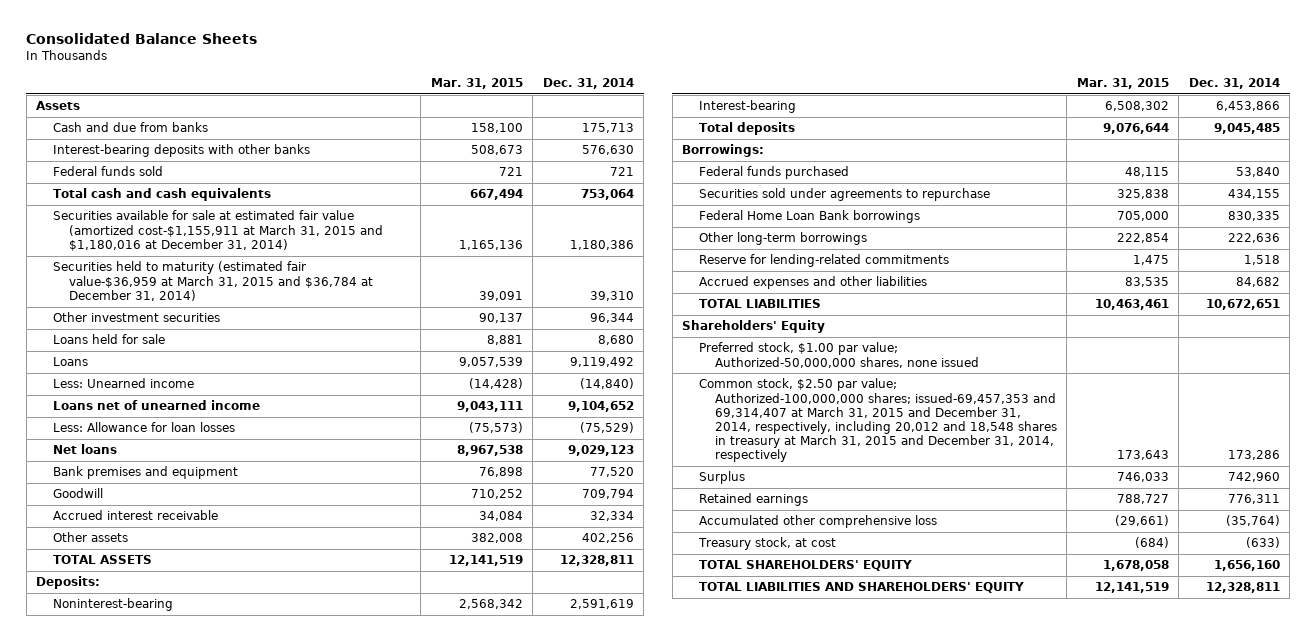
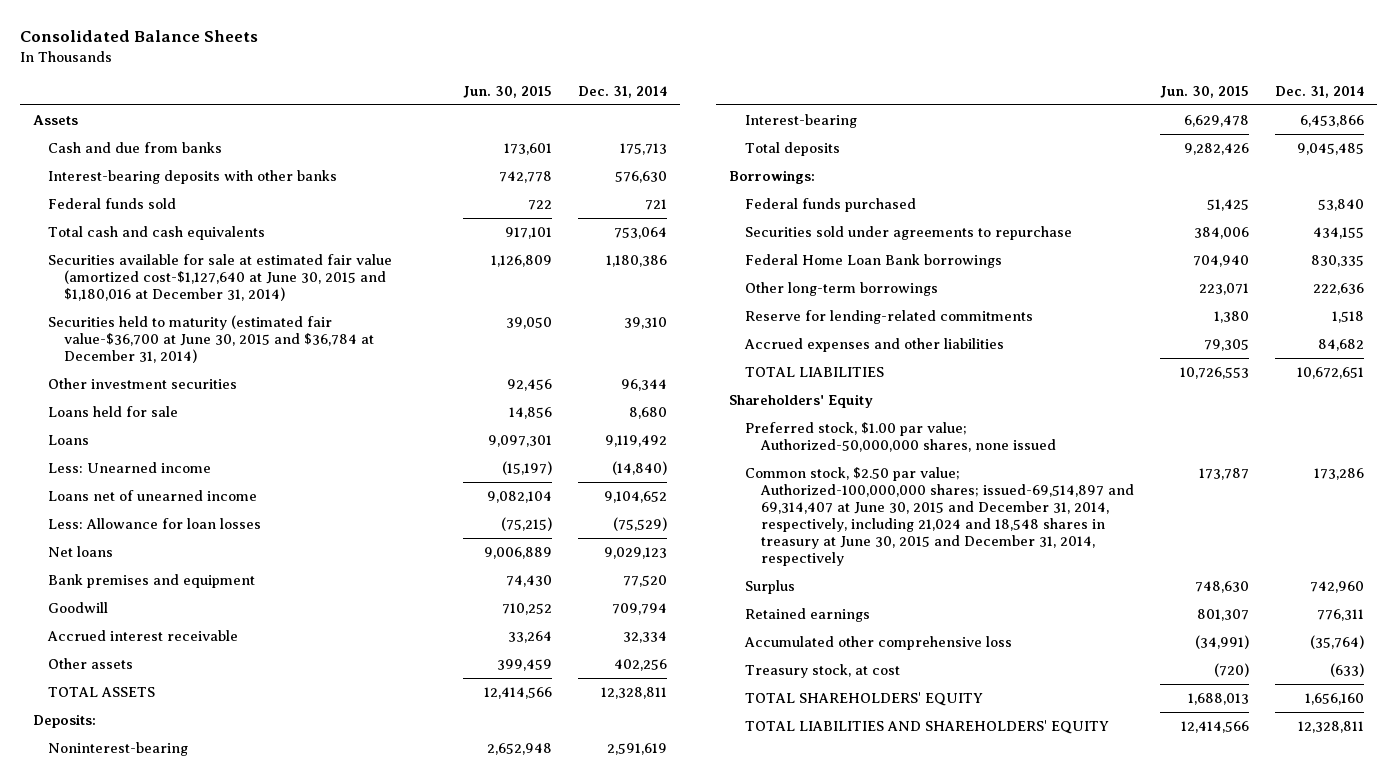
- | Mar. 31, 2015 | Dec. 31, 2014
+ | Jun. 30, 2015 | Dec. 31, 2014
- Securities available for sale at estimated fair value (amortized cost-$1,155,911 at March 31, 2015 and $1,180,016 at December 31, 2014) | 1,165,136 | 1,180,386
- Securities held to maturity (estimated fair value-$36,959 at March 31, 2015 and $36,784 at December 31, 2014) | 39,091 | 39,310
+ Securities available for sale at estimated fair value (amortized cost-$1,127,640 at June 30, 2015 and $1,180,016 at December 31, 2014) | 1,126,809 | 1,180,386
+ Securities held to maturity (estimated fair value-$36,700 at June 30, 2015 and $36,784 at December 31, 2014) | 39,050 | 39,310
- Common stock, $2.50 par value; Authorized-100,000,000 shares; issued-69,457,353 and 69,314,407 at March 31, 2015 and December 31, 2014, respectively, including 20,012 and 18,548 shares in treasury at March 31, 2015 and December 31, 2014, respectively | 173,643 | 173,286
+ Common stock, $2.50 par value; Authorized-100,000,000 shares; issued-69,514,897 and 69,314,407 at June 30, 2015 and December 31, 2014, respectively, including 21,024 and 18,548 shares in treasury at June 30, 2015 and December 31, 2014, respectively | 173,787 | 173,286

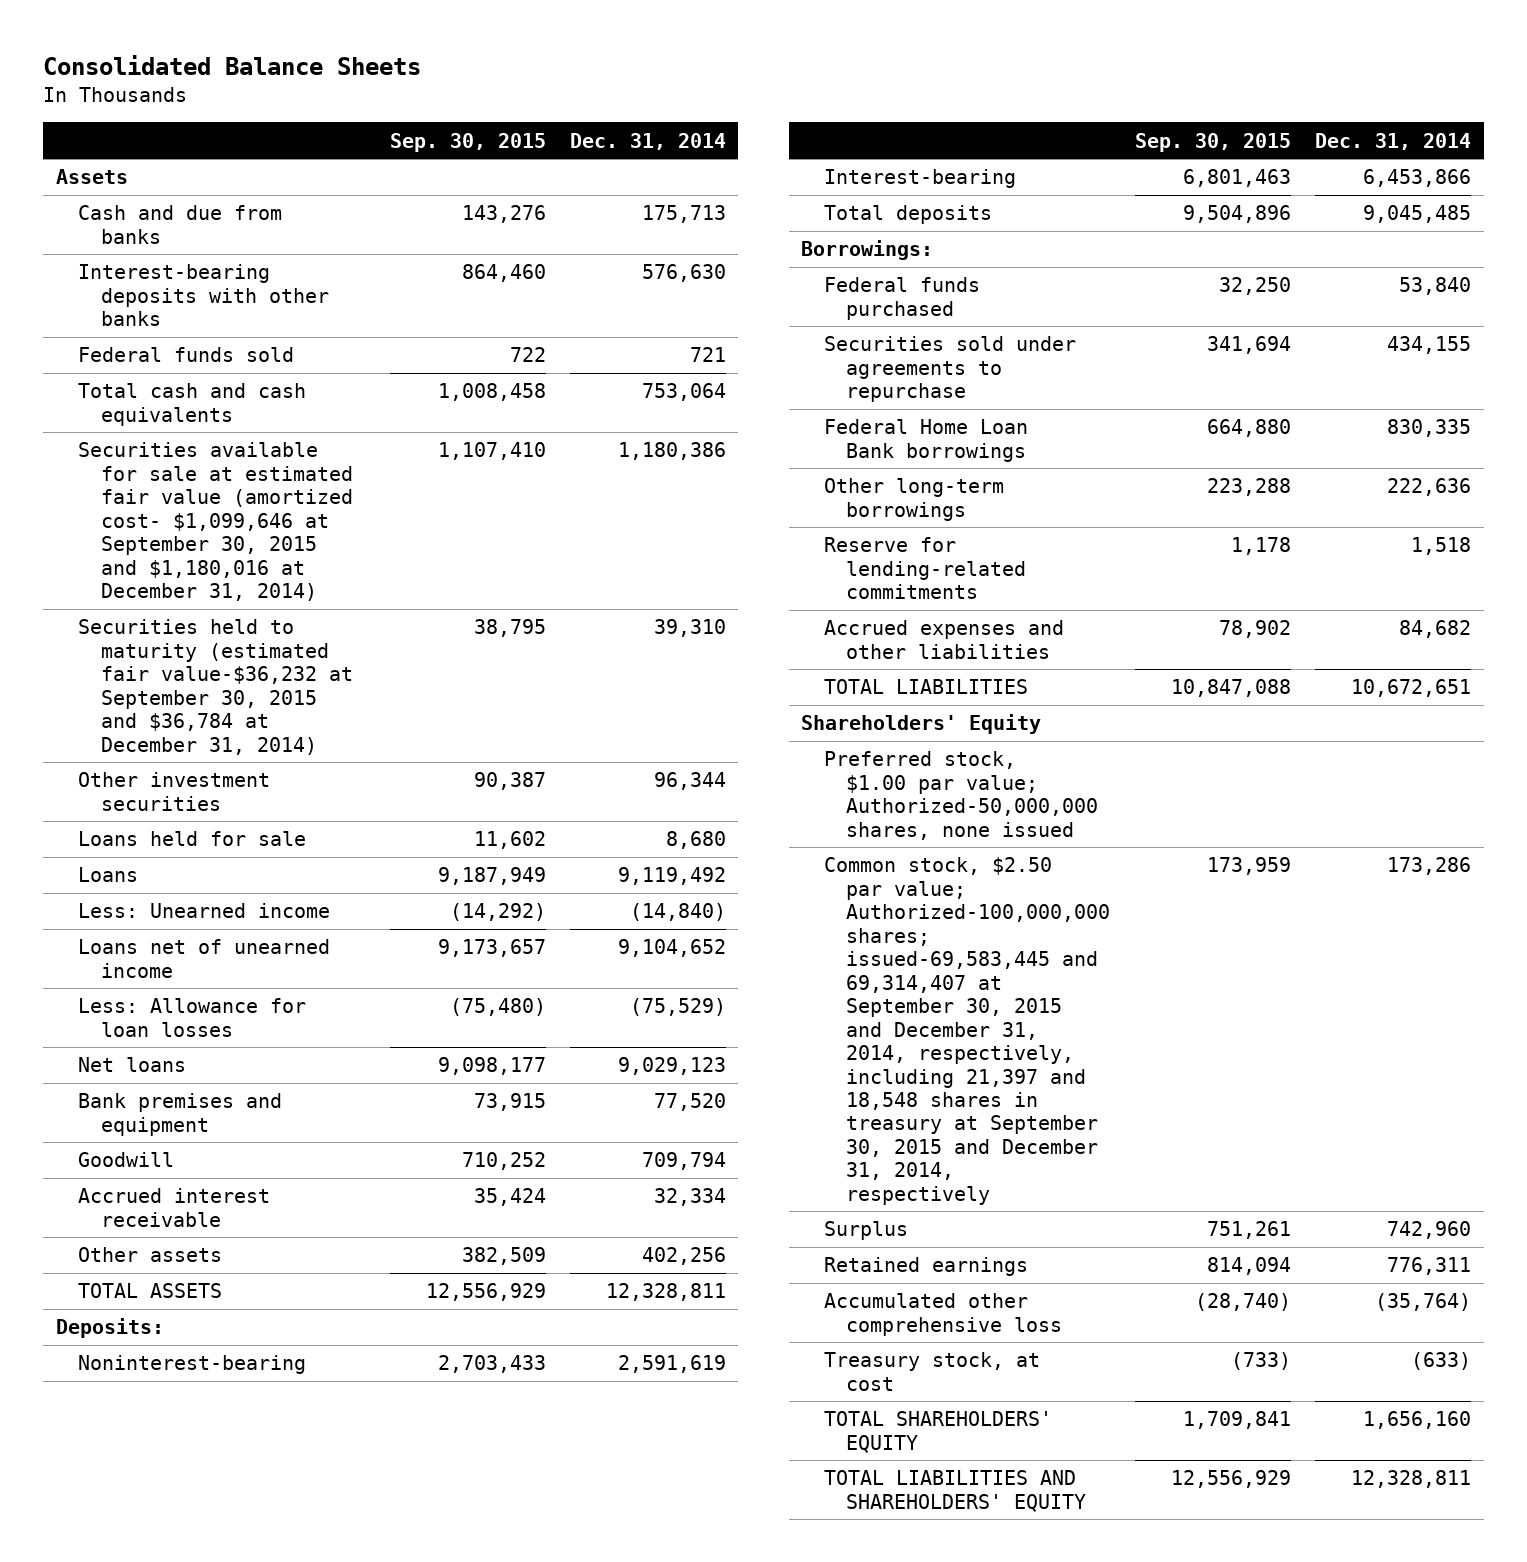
- | Jun. 30, 2015 | Dec. 31, 2014
+ | Sep. 30, 2015 | Dec. 31, 2014
- Securities available for sale at estimated fair value (amortized cost-$1,127,640 at June 30, 2015 and $1,180,016 at December 31, 2014) | 1,126,809 | 1,180,386
- Securities held to maturity (estimated fair value-$36,700 at June 30, 2015 and $36,784 at December 31, 2014) | 39,050 | 39,310
+ Securities available for sale at estimated fair value (amortized cost- $1,099,646 at September 30, 2015 and $1,180,016 at December 31, 2014) | 1,107,410 | 1,180,386
+ Securities held to maturity (estimated fair value-$36,232 at September 30, 2015 and $36,784 at December 31, 2014) | 38,795 | 39,310
- Common stock, $2.50 par value; Authorized-100,000,000 shares; issued-69,514,897 and 69,314,407 at June 30, 2015 and December 31, 2014, respectively, including 21,024 and 18,548 shares in treasury at June 30, 2015 and December 31, 2014, respectively | 173,787 | 173,286
+ Common stock, $2.50 par value; Authorized-100,000,000 shares; issued-69,583,445 and 69,314,407 at September 30, 2015 and December 31, 2014, respectively, including 21,397 and 18,548 shares in treasury at September 30, 2015 and December 31, 2014, respectively | 173,959 | 173,286

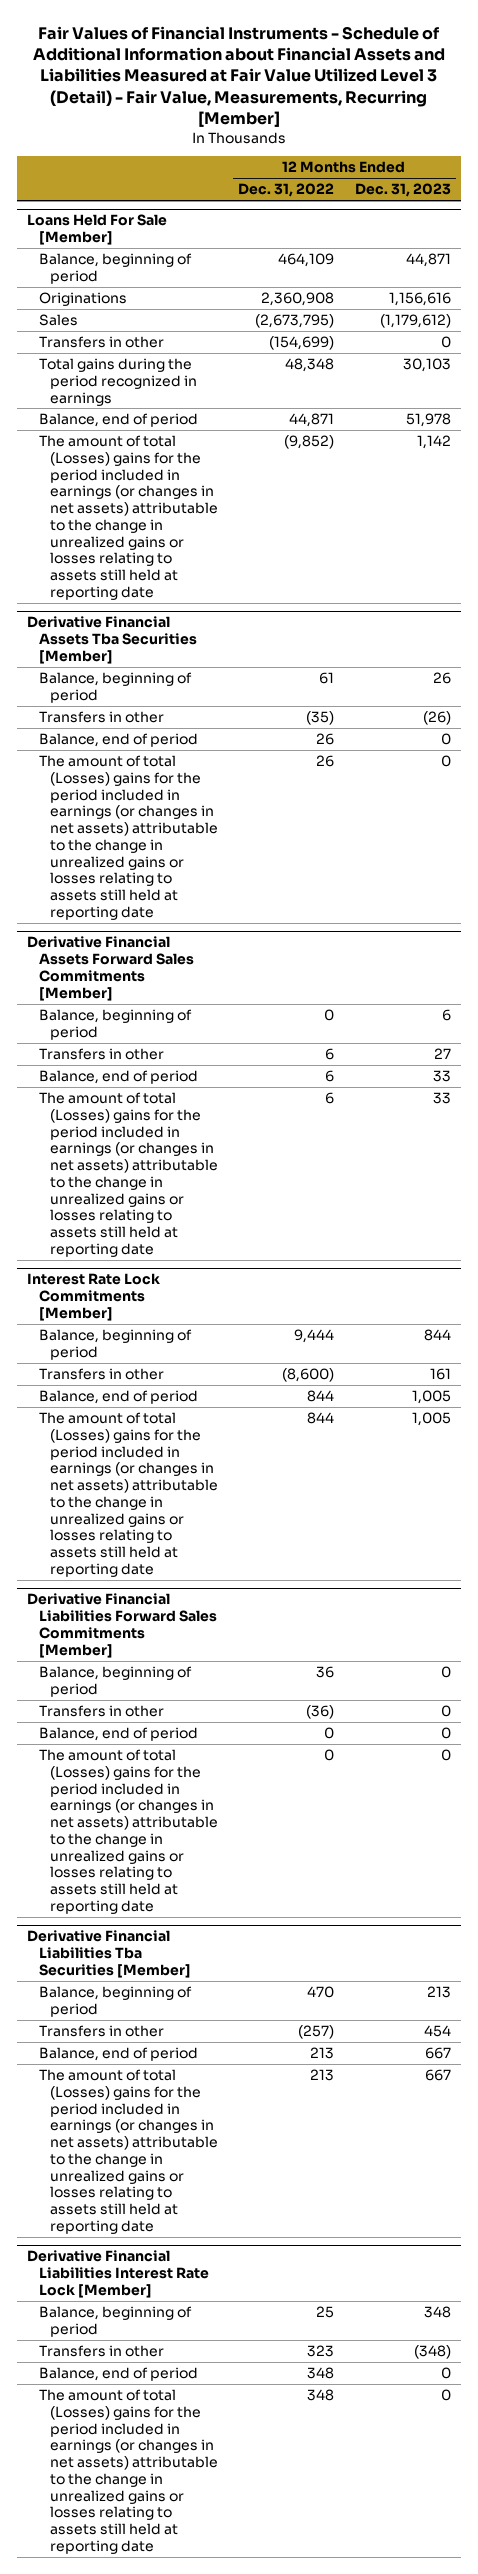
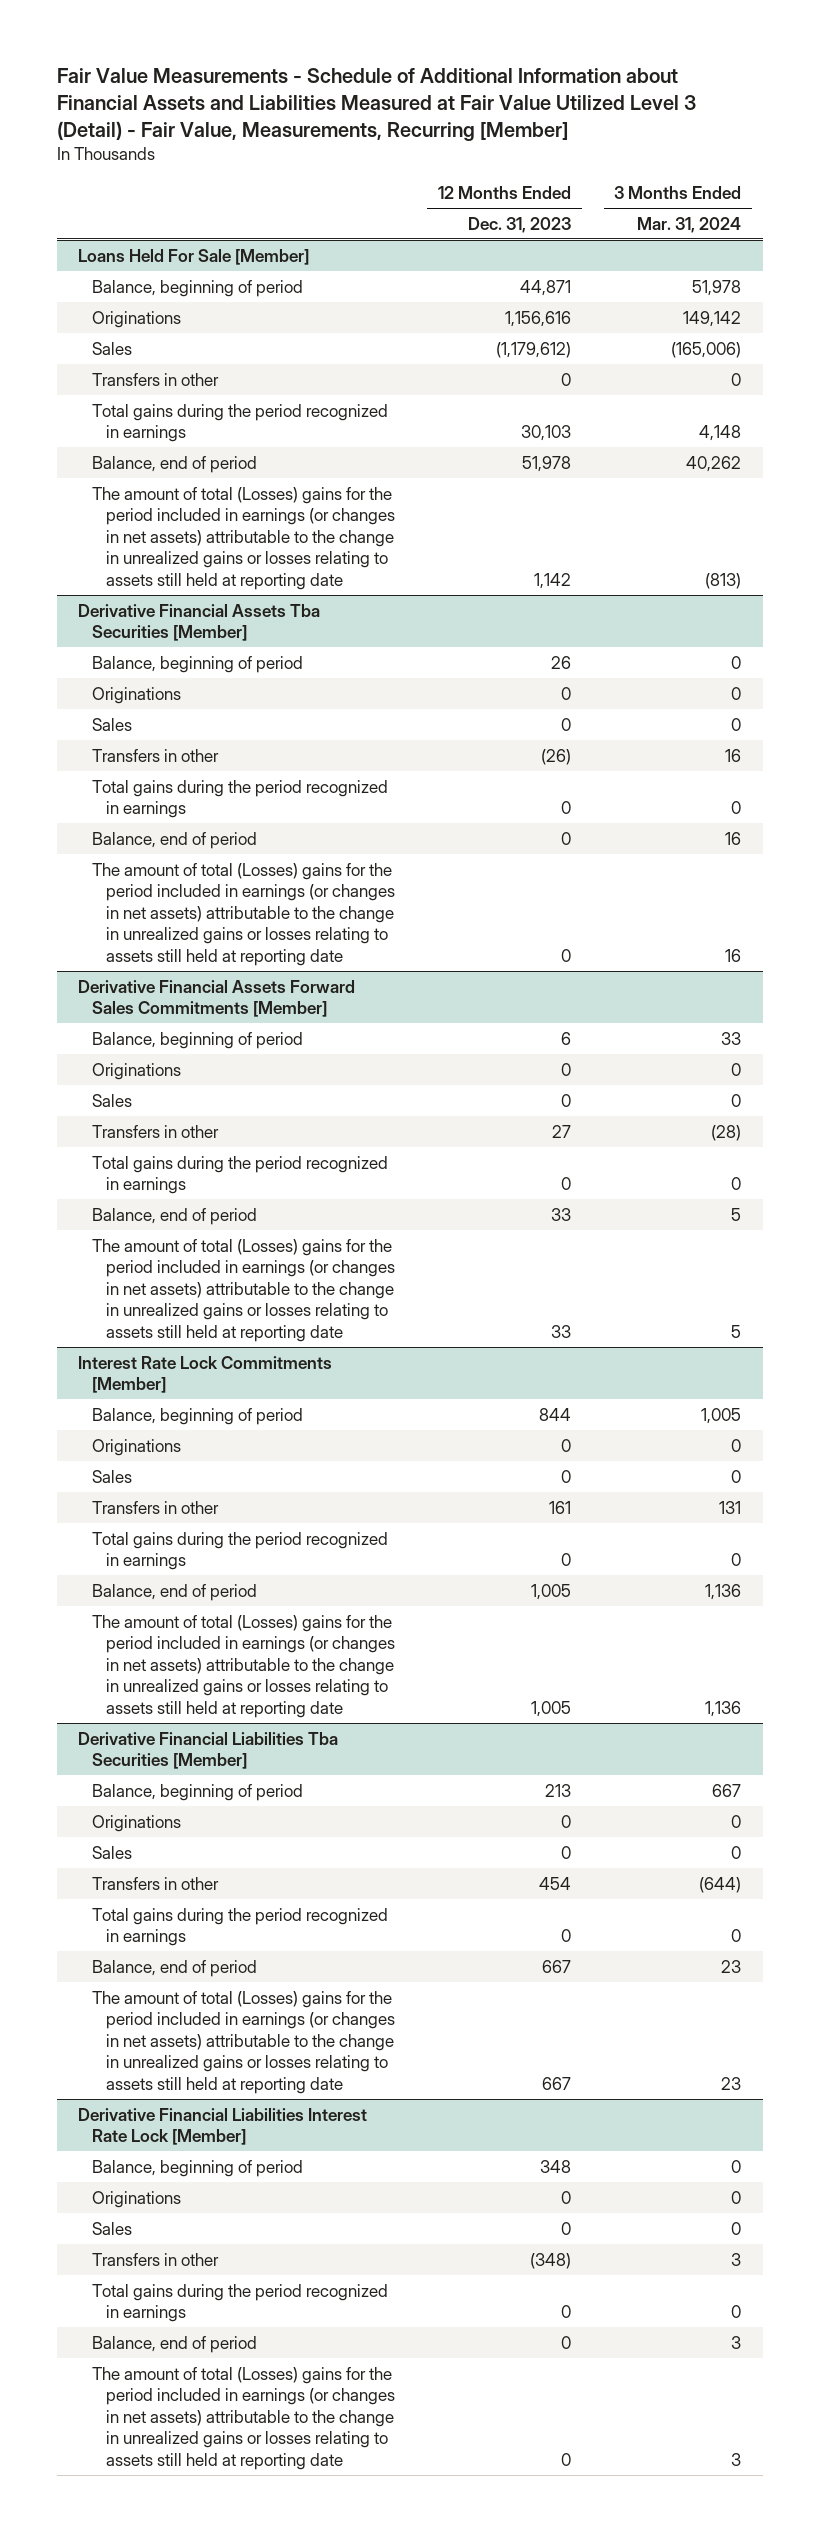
- Fair Values of Financial Instruments - Schedule of Additional Information about Financial Assets and Liabilities Measured at Fair Value Utilized Level 3 (Detail) - Fair Value, Measurements, Recurring [Member]
+ Fair Value Measurements - Schedule of Additional Information about Financial Assets and Liabilities Measured at Fair Value Utilized Level 3 (Detail) - Fair Value, Measurements, Recurring [Member]
- | 12 Months Ended Dec. 31, 2022 | 12 Months Ended Dec. 31, 2023
+ | 12 Months Ended Dec. 31, 2023 | 3 Months Ended Mar. 31, 2024
@ Derivative Financial Assets Tba Securities [Member]
+ Originations | 0 | 0
+ Sales | 0 | 0
+ Total gains during the period recognized in earnings | 0 | 0
@ Derivative Financial Assets Forward Sales Commitments [Member]
+ Originations | 0 | 0
+ Sales | 0 | 0
+ Total gains during the period recognized in earnings | 0 | 0
@ Interest Rate Lock Commitments [Member]
+ Originations | 0 | 0
+ Sales | 0 | 0
+ Total gains during the period recognized in earnings | 0 | 0
- Derivative Financial Liabilities Forward Sales Commitments [Member]
- Balance, beginning of period | 36 | 0
- Transfers in other | (36) | 0
- Balance, end of period | 0 | 0
- The amount of total (Losses) gains for the period included in earnings (or changes in net assets) attributable to the change in unrealized gains or losses relating to assets still held at reporting date | 0 | 0
@ Derivative Financial Liabilities Tba Securities [Member]
+ Originations | 0 | 0
+ Sales | 0 | 0
+ Total gains during the period recognized in earnings | 0 | 0
@ Derivative Financial Liabilities Interest Rate Lock [Member]
+ Originations | 0 | 0
+ Sales | 0 | 0
+ Total gains during the period recognized in earnings | 0 | 0

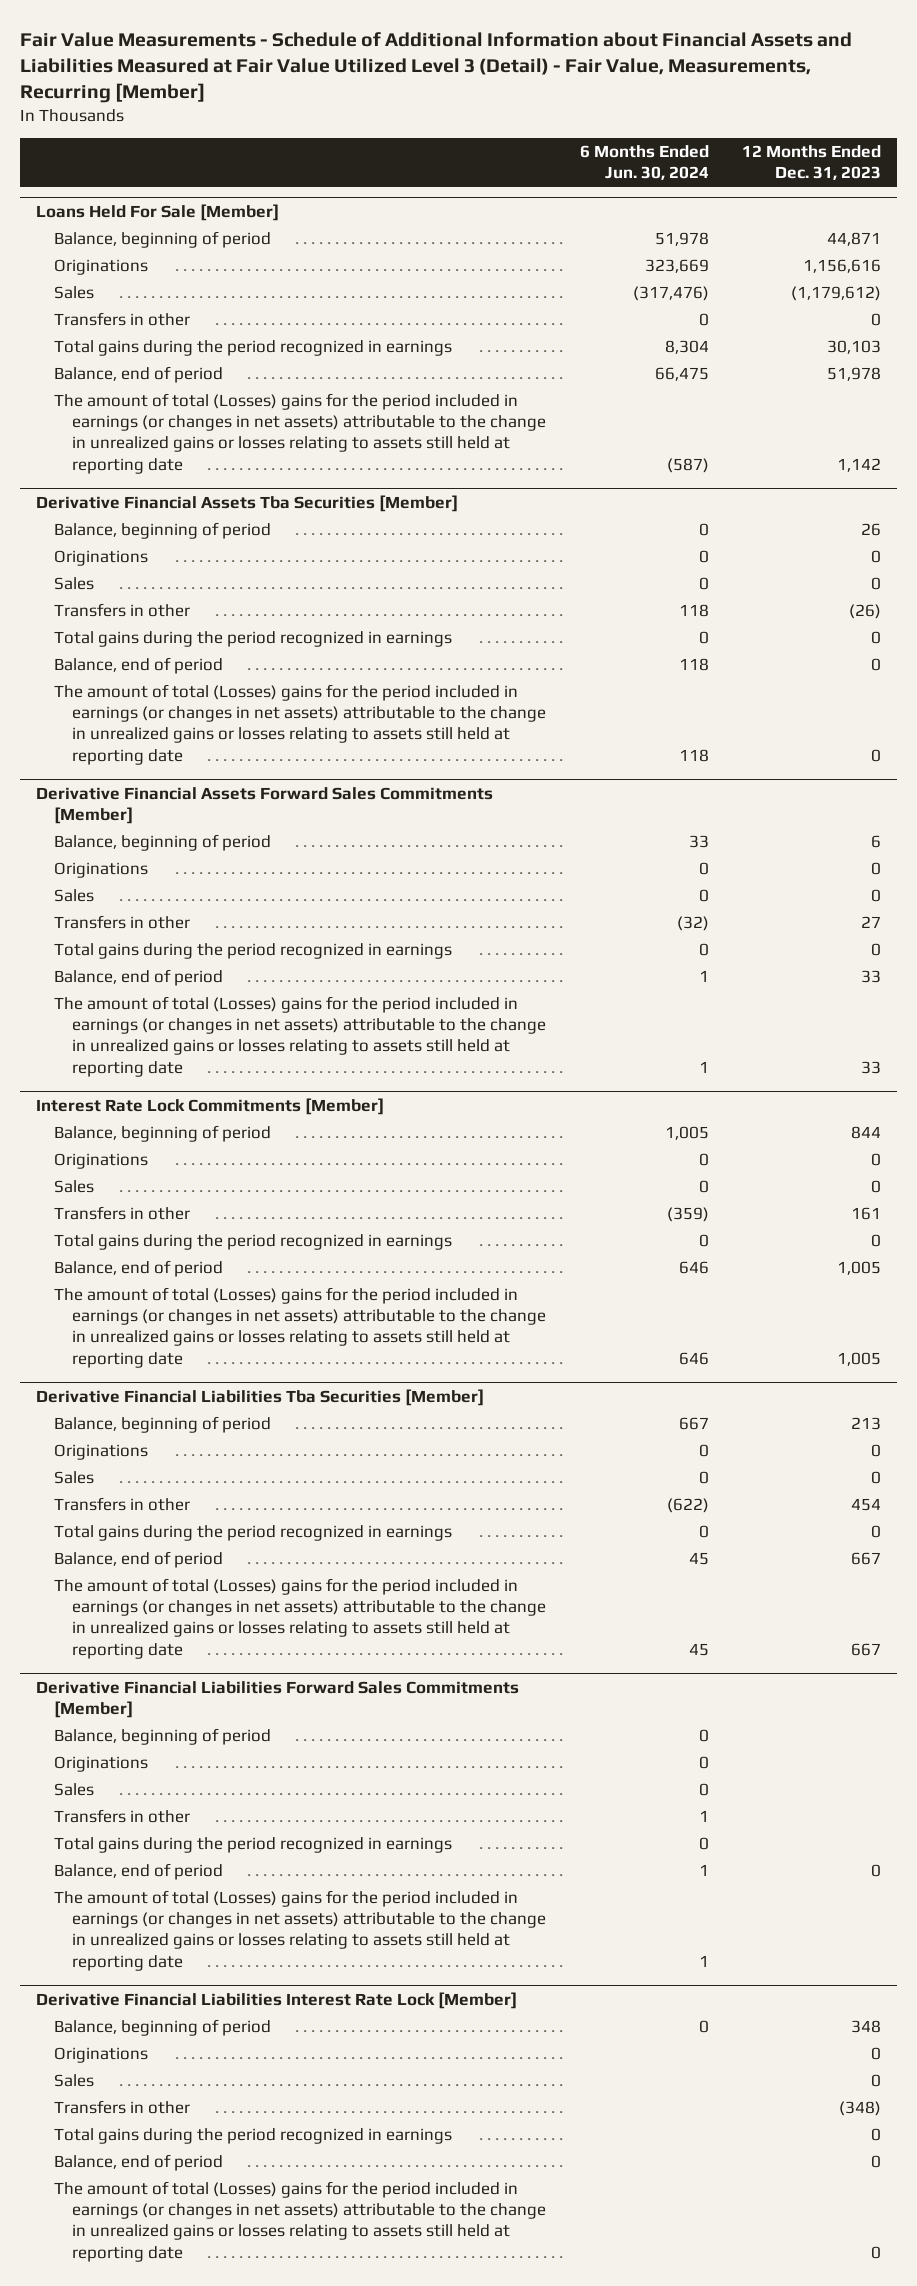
- | 12 Months Ended Dec. 31, 2023 | 3 Months Ended Mar. 31, 2024
+ | 6 Months Ended Jun. 30, 2024 | 12 Months Ended Dec. 31, 2023
+ Derivative Financial Liabilities Forward Sales Commitments [Member]
+ Balance, beginning of period | 0 |
+ Originations | 0 |
+ Sales | 0 |
+ Transfers in other | 1 |
+ Total gains during the period recognized in earnings | 0 |
+ Balance, end of period | 1 | 0
+ The amount of total (Losses) gains for the period included in earnings (or changes in net assets) attributable to the change in unrealized gains or losses relating to assets still held at reporting date | 1 |

